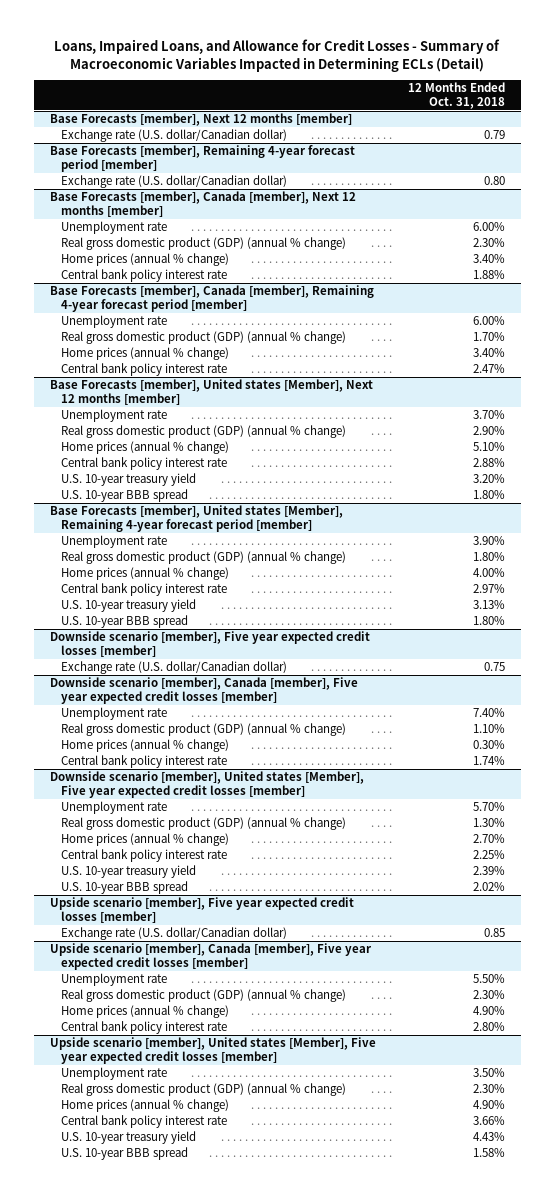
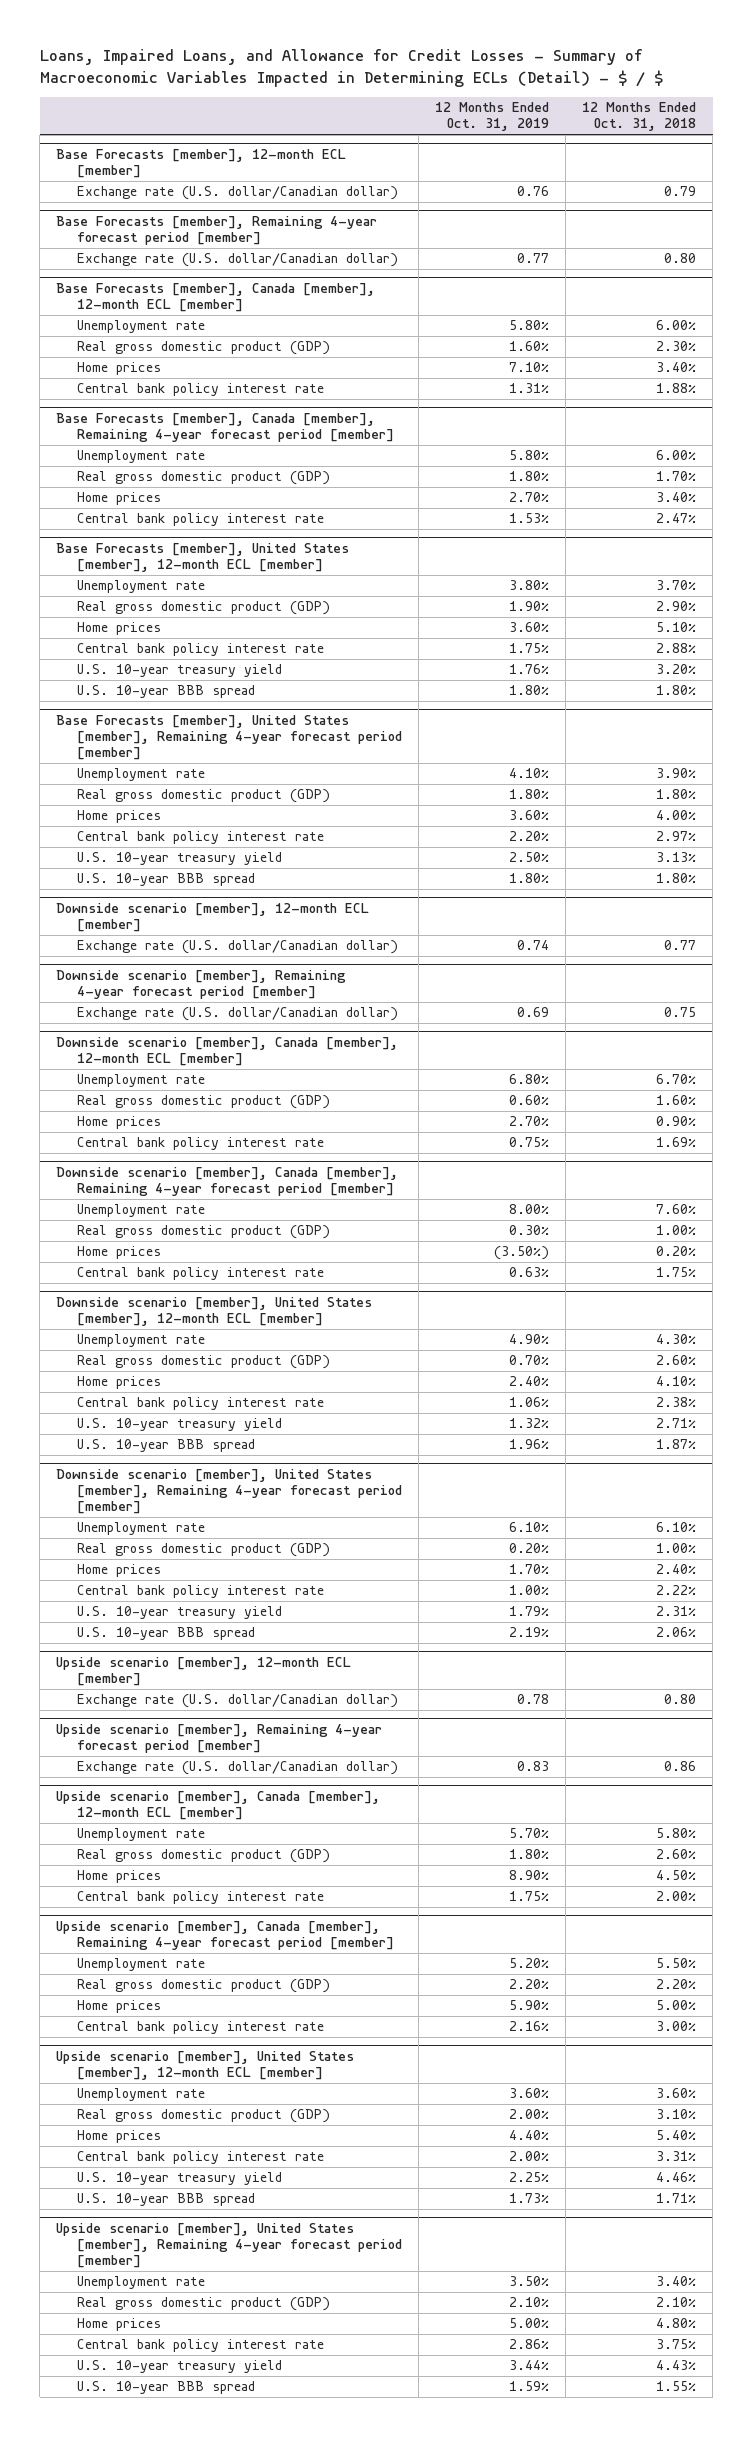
- Loans, Impaired Loans, and Allowance for Credit Losses - Summary of Macroeconomic Variables Impacted in Determining ECLs (Detail)
+ Loans, Impaired Loans, and Allowance for Credit Losses - Summary of Macroeconomic Variables Impacted in Determining ECLs (Detail) - $ / $
- | 12 Months Ended Oct. 31, 2018
+ | 12 Months Ended Oct. 31, 2019 | 12 Months Ended Oct. 31, 2018
- Base Forecasts [member], Next 12 months [member]
+ Base Forecasts [member], 12-month ECL [member]
- Base Forecasts [member], Canada [member], Next 12 months [member]
+ Base Forecasts [member], Canada [member], 12-month ECL [member]
- Real gross domestic product (GDP) (annual % change) | 2.30%
- Home prices (annual % change) | 3.40%
+ Real gross domestic product (GDP) | 1.60% | 2.30%
+ Home prices | 7.10% | 3.40%
@ Base Forecasts [member], Canada [member], Remaining 4-year forecast period [member]
- Real gross domestic product (GDP) (annual % change) | 1.70%
- Home prices (annual % change) | 3.40%
+ Real gross domestic product (GDP) | 1.80% | 1.70%
+ Home prices | 2.70% | 3.40%
- Base Forecasts [member], United states [Member], Next 12 months [member]
+ Base Forecasts [member], United States [member], 12-month ECL [member]
- Real gross domestic product (GDP) (annual % change) | 2.90%
- Home prices (annual % change) | 5.10%
+ Real gross domestic product (GDP) | 1.90% | 2.90%
+ Home prices | 3.60% | 5.10%
- Base Forecasts [member], United states [Member], Remaining 4-year forecast period [member]
+ Base Forecasts [member], United States [member], Remaining 4-year forecast period [member]
- Real gross domestic product (GDP) (annual % change) | 1.80%
- Home prices (annual % change) | 4.00%
+ Real gross domestic product (GDP) | 1.80% | 1.80%
+ Home prices | 3.60% | 4.00%
- Downside scenario [member], Five year expected credit losses [member]
+ Downside scenario [member], 12-month ECL [member]
+ Exchange rate (U.S. dollar/Canadian dollar) | 0.74 | 0.77
+ Downside scenario [member], Remaining 4-year forecast period [member]
- Downside scenario [member], Canada [member], Five year expected credit losses [member]
- Unemployment rate | 7.40%
- Real gross domestic product (GDP) (annual % change) | 1.10%
- Home prices (annual % change) | 0.30%
- Central bank policy interest rate | 1.74%
- Downside scenario [member], United states [Member], Five year expected credit losses [member]
- Unemployment rate | 5.70%
- Real gross domestic product (GDP) (annual % change) | 1.30%
- Home prices (annual % change) | 2.70%
- Central bank policy interest rate | 2.25%
- U.S. 10-year treasury yield | 2.39%
- U.S. 10-year BBB spread | 2.02%
- Upside scenario [member], Five year expected credit losses [member]
- Exchange rate (U.S. dollar/Canadian dollar) | 0.85
- Upside scenario [member], Canada [member], Five year expected credit losses [member]
+ Downside scenario [member], Canada [member], 12-month ECL [member]
+ Unemployment rate | 6.80% | 6.70%
+ Real gross domestic product (GDP) | 0.60% | 1.60%
+ Home prices | 2.70% | 0.90%
+ Central bank policy interest rate | 0.75% | 1.69%
+ Downside scenario [member], Canada [member], Remaining 4-year forecast period [member]
+ Unemployment rate | 8.00% | 7.60%
+ Real gross domestic product (GDP) | 0.30% | 1.00%
+ Home prices | (3.50%) | 0.20%
+ Central bank policy interest rate | 0.63% | 1.75%
+ Downside scenario [member], United States [member], 12-month ECL [member]
+ Unemployment rate | 4.90% | 4.30%
+ Real gross domestic product (GDP) | 0.70% | 2.60%
+ Home prices | 2.40% | 4.10%
+ Central bank policy interest rate | 1.06% | 2.38%
+ U.S. 10-year treasury yield | 1.32% | 2.71%
+ U.S. 10-year BBB spread | 1.96% | 1.87%
+ Downside scenario [member], United States [member], Remaining 4-year forecast period [member]
+ Unemployment rate | 6.10% | 6.10%
+ Real gross domestic product (GDP) | 0.20% | 1.00%
+ Home prices | 1.70% | 2.40%
+ Central bank policy interest rate | 1.00% | 2.22%
+ U.S. 10-year treasury yield | 1.79% | 2.31%
+ U.S. 10-year BBB spread | 2.19% | 2.06%
+ Upside scenario [member], 12-month ECL [member]
+ Exchange rate (U.S. dollar/Canadian dollar) | 0.78 | 0.80
+ Upside scenario [member], Remaining 4-year forecast period [member]
+ Exchange rate (U.S. dollar/Canadian dollar) | 0.83 | 0.86
+ Upside scenario [member], Canada [member], 12-month ECL [member]
+ Unemployment rate | 5.70% | 5.80%
+ Real gross domestic product (GDP) | 1.80% | 2.60%
+ Home prices | 8.90% | 4.50%
+ Central bank policy interest rate | 1.75% | 2.00%
+ Upside scenario [member], Canada [member], Remaining 4-year forecast period [member]
- Real gross domestic product (GDP) (annual % change) | 2.30%
- Home prices (annual % change) | 4.90%
- Central bank policy interest rate | 2.80%
- Upside scenario [member], United states [Member], Five year expected credit losses [member]
- Unemployment rate | 3.50%
- Real gross domestic product (GDP) (annual % change) | 2.30%
- Home prices (annual % change) | 4.90%
- Central bank policy interest rate | 3.66%
+ Real gross domestic product (GDP) | 2.20% | 2.20%
+ Home prices | 5.90% | 5.00%
+ Central bank policy interest rate | 2.16% | 3.00%
+ Upside scenario [member], United States [member], 12-month ECL [member]
+ Unemployment rate | 3.60% | 3.60%
+ Real gross domestic product (GDP) | 2.00% | 3.10%
+ Home prices | 4.40% | 5.40%
+ Central bank policy interest rate | 2.00% | 3.31%
+ U.S. 10-year treasury yield | 2.25% | 4.46%
+ U.S. 10-year BBB spread | 1.73% | 1.71%
+ Upside scenario [member], United States [member], Remaining 4-year forecast period [member]
+ Unemployment rate | 3.50% | 3.40%
+ Real gross domestic product (GDP) | 2.10% | 2.10%
+ Home prices | 5.00% | 4.80%
+ Central bank policy interest rate | 2.86% | 3.75%
- U.S. 10-year BBB spread | 1.58%
+ U.S. 10-year BBB spread | 1.59% | 1.55%

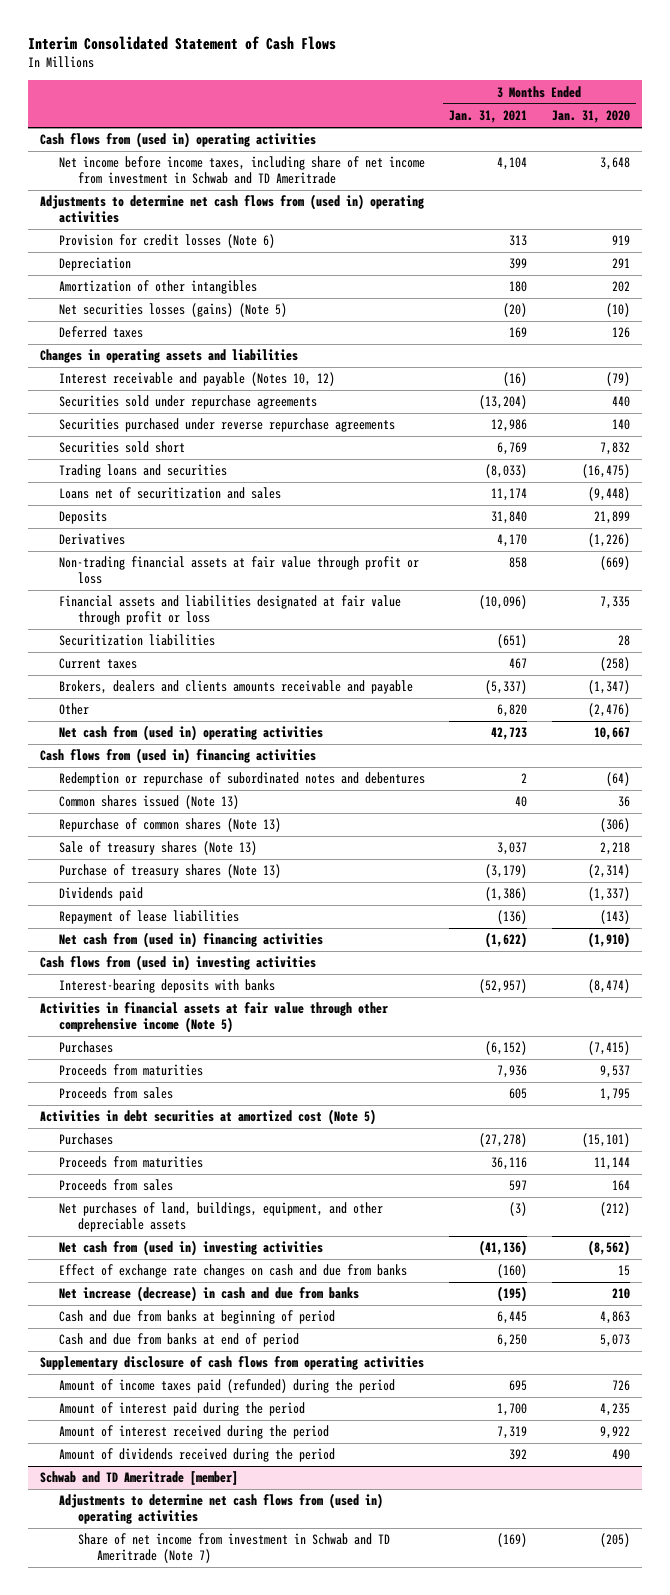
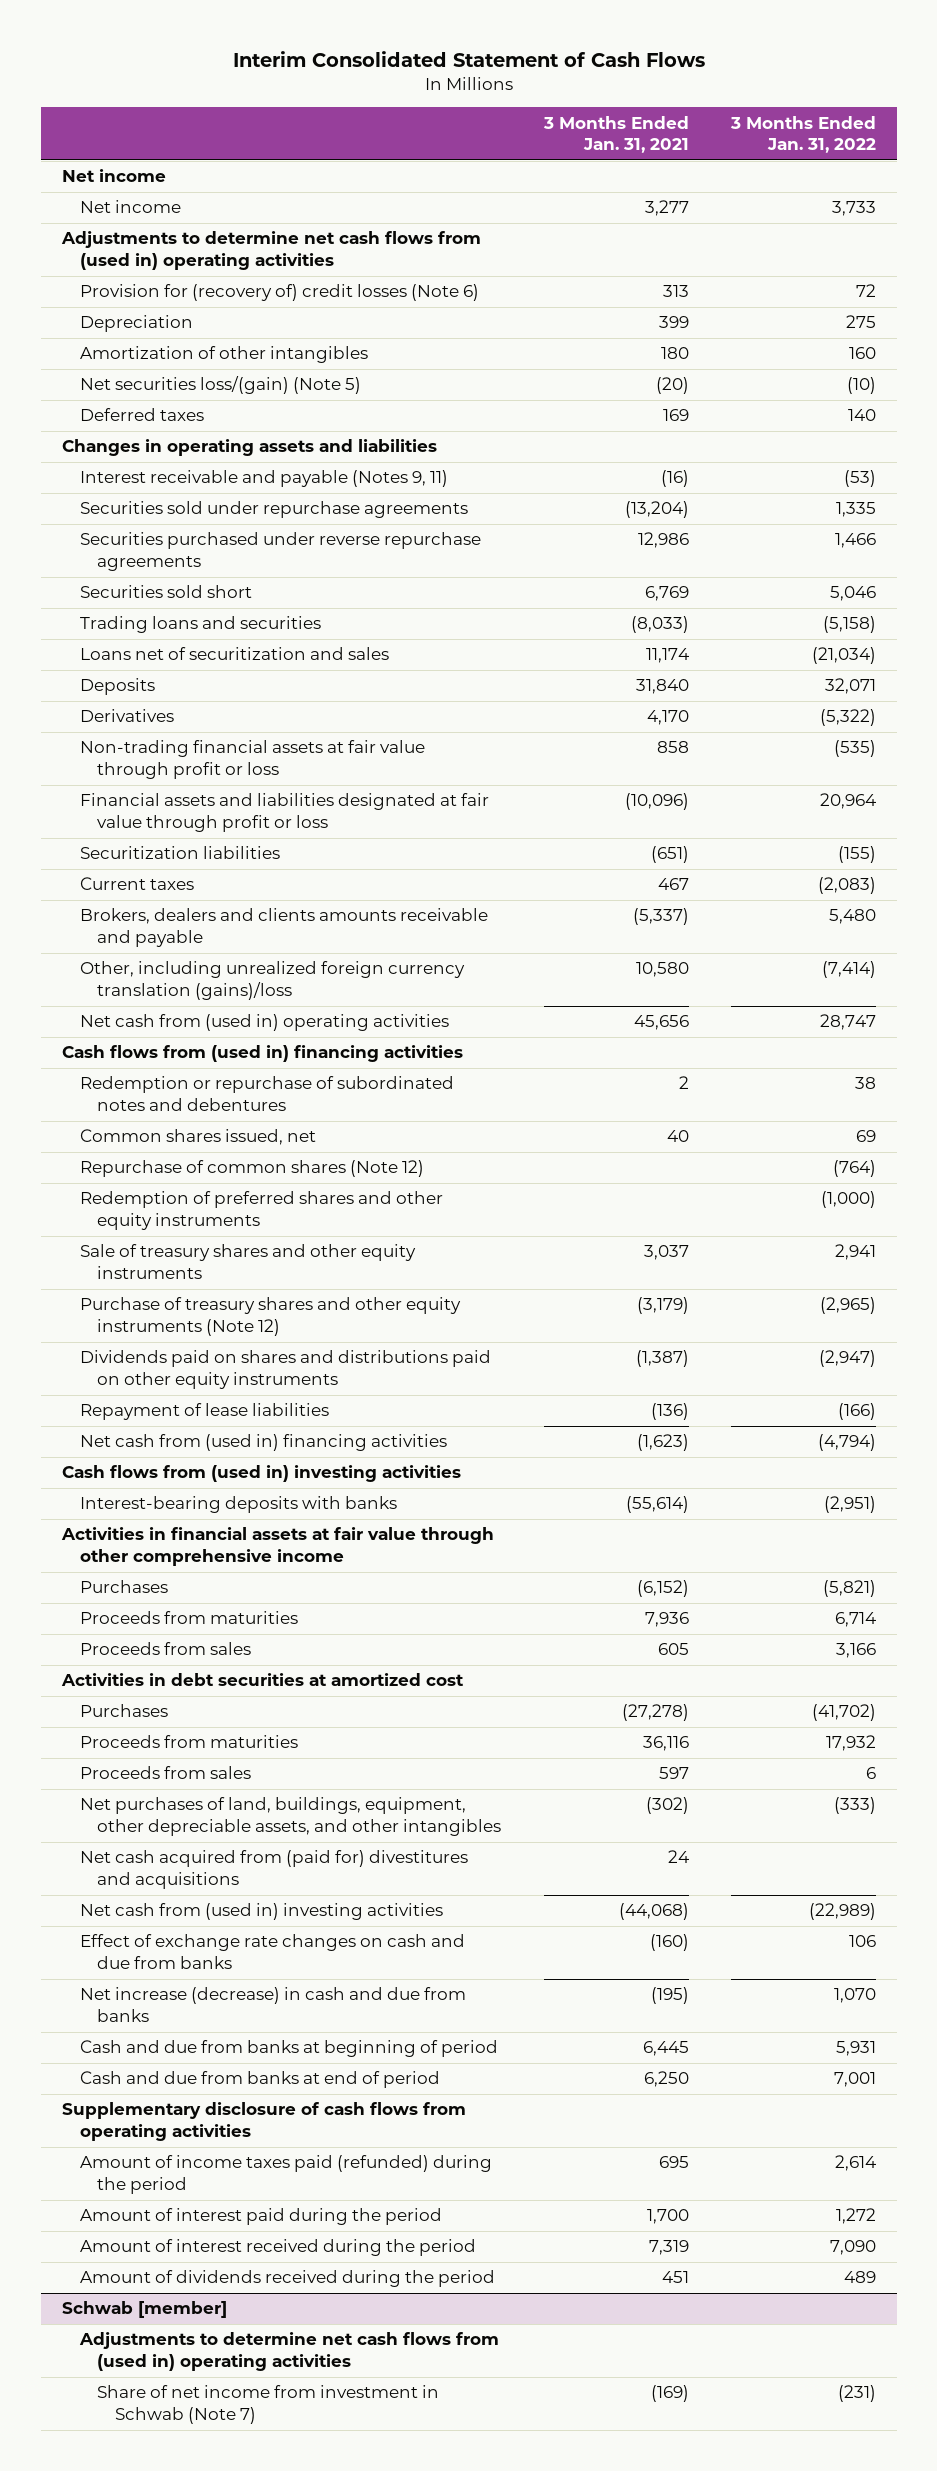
- | 3 Months Ended Jan. 31, 2021 | 3 Months Ended Jan. 31, 2020
+ | 3 Months Ended Jan. 31, 2021 | 3 Months Ended Jan. 31, 2022
- Cash flows from (used in) operating activities
- Net income before income taxes, including share of net income from investment in Schwab and TD Ameritrade | 4,104 | 3,648
+ Net income
+ Net income | 3,277 | 3,733
- Provision for credit losses (Note 6) | 313 | 919
+ Provision for (recovery of) credit losses (Note 6) | 313 | 72
- Net securities losses (gains) (Note 5) | (20) | (10)
+ Net securities loss/(gain) (Note 5) | (20) | (10)
- Interest receivable and payable (Notes 10, 12) | (16) | (79)
+ Interest receivable and payable (Notes 9, 11) | (16) | (53)
- Other | 6,820 | (2,476)
- Net cash from (used in) operating activities | 42,723 | 10,667
+ Other, including unrealized foreign currency translation (gains)/loss | 10,580 | (7,414)
+ Net cash from (used in) operating activities | 45,656 | 28,747
- Common shares issued (Note 13) | 40 | 36
- Repurchase of common shares (Note 13) | | (306)
- Sale of treasury shares (Note 13) | 3,037 | 2,218
- Purchase of treasury shares (Note 13) | (3,179) | (2,314)
- Dividends paid | (1,386) | (1,337)
+ Common shares issued, net | 40 | 69
+ Repurchase of common shares (Note 12) | | (764)
+ Redemption of preferred shares and other equity instruments | | (1,000)
+ Sale of treasury shares and other equity instruments | 3,037 | 2,941
+ Purchase of treasury shares and other equity instruments (Note 12) | (3,179) | (2,965)
+ Dividends paid on shares and distributions paid on other equity instruments | (1,387) | (2,947)
- Net cash from (used in) financing activities | (1,622) | (1,910)
+ Net cash from (used in) financing activities | (1,623) | (4,794)
- Interest-bearing deposits with banks | (52,957) | (8,474)
- Activities in financial assets at fair value through other comprehensive income (Note 5)
+ Interest-bearing deposits with banks | (55,614) | (2,951)
+ Activities in financial assets at fair value through other comprehensive income
- Activities in debt securities at amortized cost (Note 5)
+ Activities in debt securities at amortized cost
- Net purchases of land, buildings, equipment, and other depreciable assets | (3) | (212)
- Net cash from (used in) investing activities | (41,136) | (8,562)
+ Net purchases of land, buildings, equipment, other depreciable assets, and other intangibles | (302) | (333)
+ Net cash acquired from (paid for) divestitures and acquisitions | 24 |
+ Net cash from (used in) investing activities | (44,068) | (22,989)
- Amount of dividends received during the period | 392 | 490
- Schwab and TD Ameritrade [member]
+ Amount of dividends received during the period | 451 | 489
+ Schwab [member]
- Share of net income from investment in Schwab and TD Ameritrade (Note 7) | (169) | (205)
+ Share of net income from investment in Schwab (Note 7) | (169) | (231)

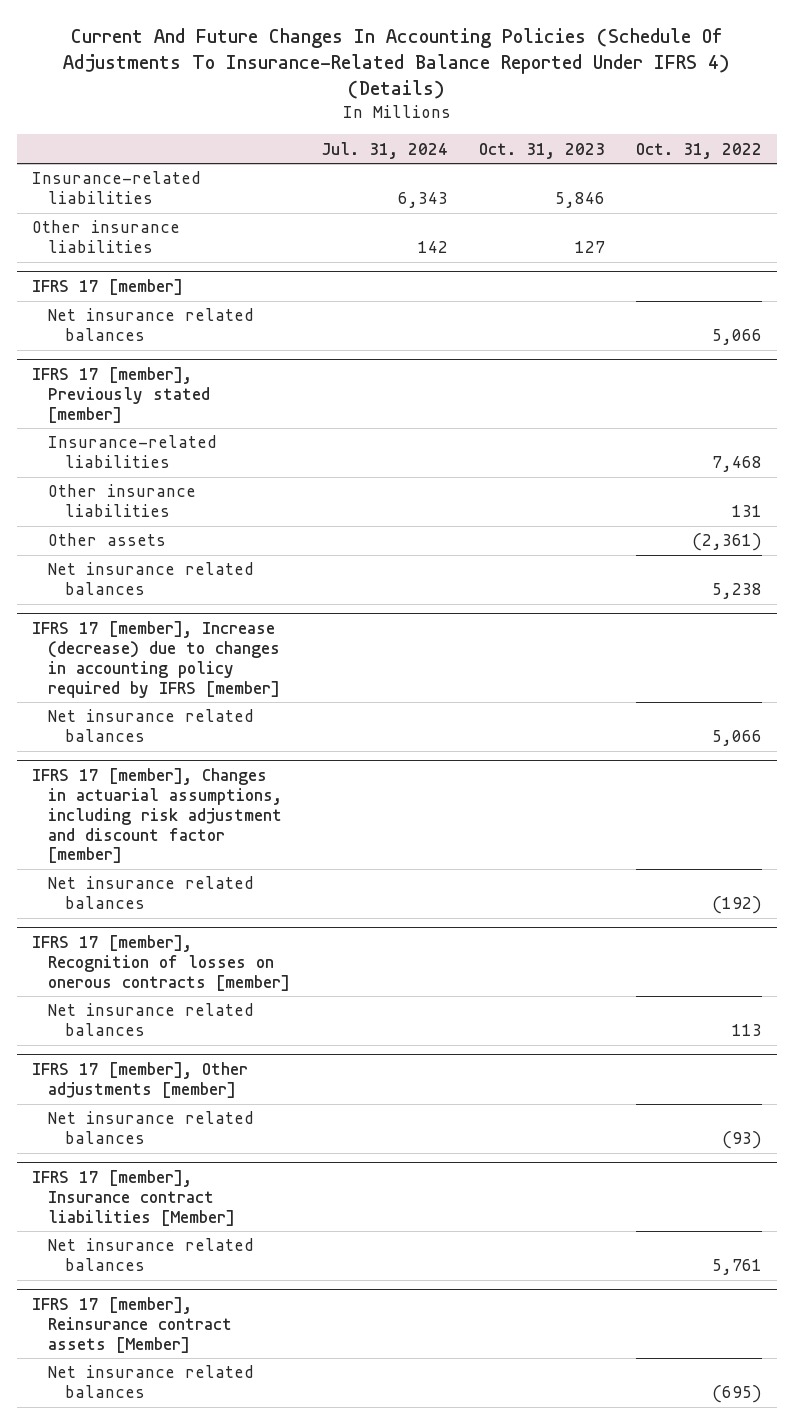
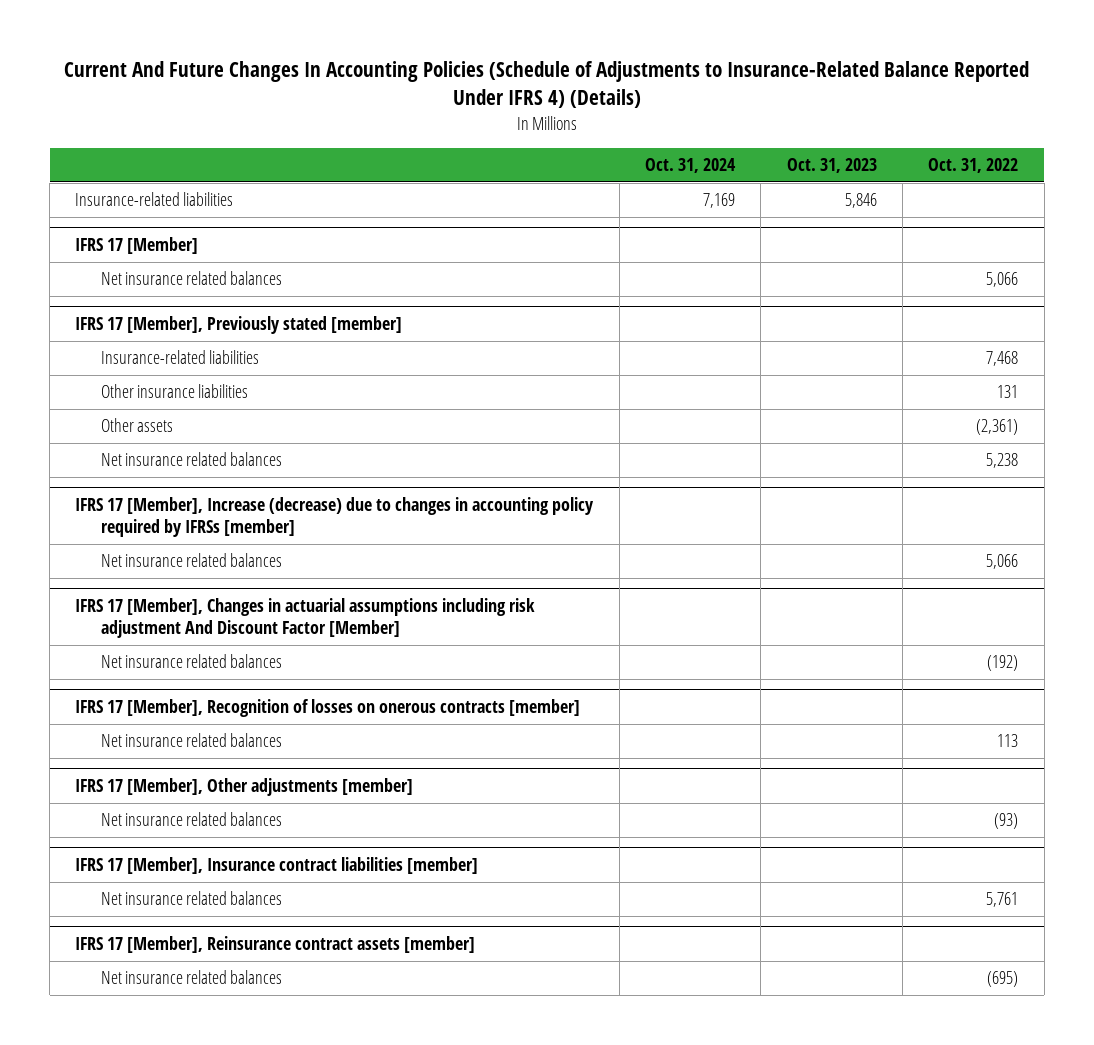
- Current And Future Changes In Accounting Policies (Schedule Of Adjustments To Insurance-Related Balance Reported Under IFRS 4) (Details)
+ Current And Future Changes In Accounting Policies (Schedule of Adjustments to Insurance-Related Balance Reported Under IFRS 4) (Details)
- | Jul. 31, 2024 | Oct. 31, 2023 | Oct. 31, 2022
+ | Oct. 31, 2024 | Oct. 31, 2023 | Oct. 31, 2022
- Other insurance liabilities | 142 | 127 |
- IFRS 17 [member]
+ IFRS 17 [Member]
- IFRS 17 [member], Previously stated [member]
+ IFRS 17 [Member], Previously stated [member]
- IFRS 17 [member], Increase (decrease) due to changes in accounting policy required by IFRS [member]
+ IFRS 17 [Member], Increase (decrease) due to changes in accounting policy required by IFRSs [member]
- IFRS 17 [member], Changes in actuarial assumptions, including risk adjustment and discount factor [member]
+ IFRS 17 [Member], Changes in actuarial assumptions including risk adjustment And Discount Factor [Member]
- IFRS 17 [member], Recognition of losses on onerous contracts [member]
+ IFRS 17 [Member], Recognition of losses on onerous contracts [member]
- IFRS 17 [member], Other adjustments [member]
+ IFRS 17 [Member], Other adjustments [member]
- IFRS 17 [member], Insurance contract liabilities [Member]
+ IFRS 17 [Member], Insurance contract liabilities [member]
- IFRS 17 [member], Reinsurance contract assets [Member]
+ IFRS 17 [Member], Reinsurance contract assets [member]

